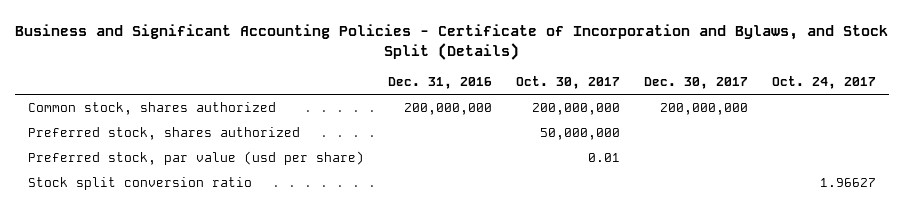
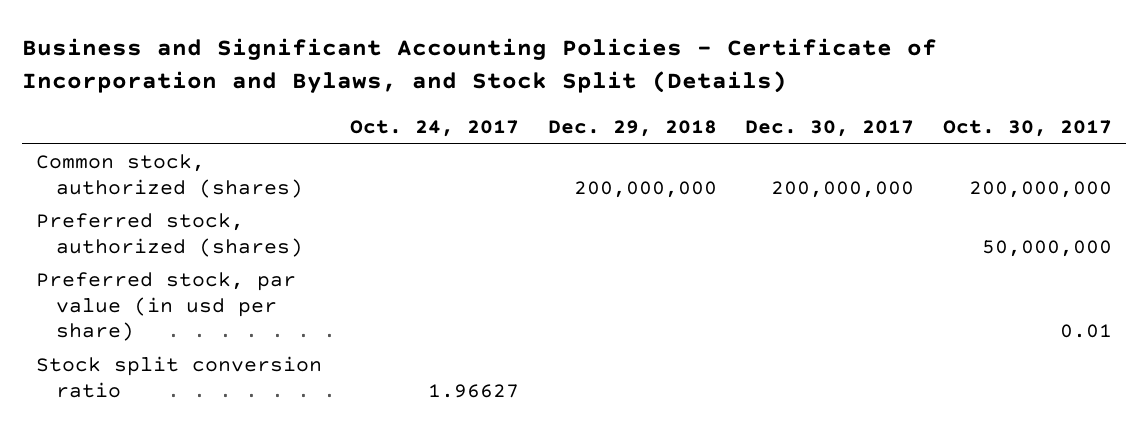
- | Dec. 31, 2016 | Oct. 30, 2017 | Dec. 30, 2017 | Oct. 24, 2017
+ | Oct. 24, 2017 | Dec. 29, 2018 | Dec. 30, 2017 | Oct. 30, 2017
- Common stock, shares authorized | 200,000,000 | 200,000,000 | 200,000,000 |
- Preferred stock, shares authorized | | 50,000,000 | |
- Preferred stock, par value (usd per share) | | 0.01 | |
+ Common stock, authorized (shares) | | 200,000,000 | 200,000,000 | 200,000,000
+ Preferred stock, authorized (shares) | | | | 50,000,000
+ Preferred stock, par value (in usd per share) | | | | 0.01

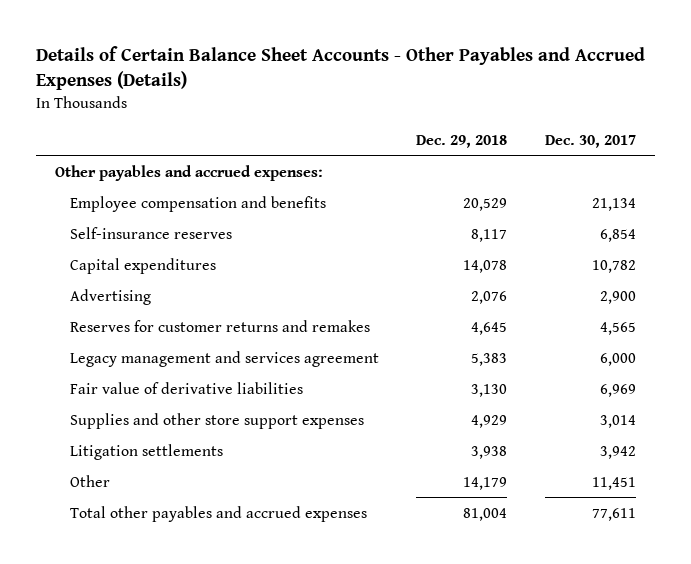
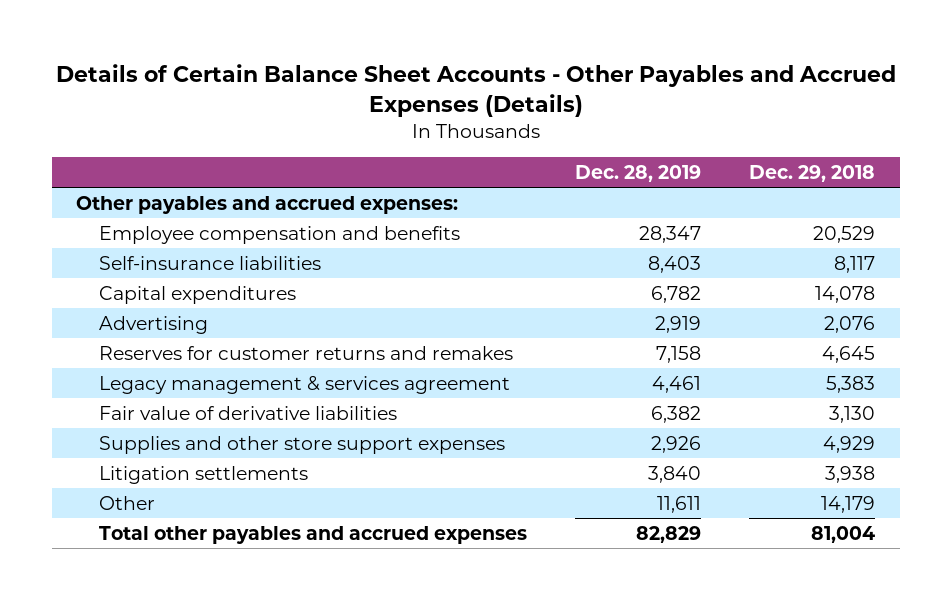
- | Dec. 29, 2018 | Dec. 30, 2017
+ | Dec. 28, 2019 | Dec. 29, 2018
- Self-insurance reserves | 8,117 | 6,854
+ Self-insurance liabilities | 8,403 | 8,117
- Legacy management and services agreement | 5,383 | 6,000
+ Legacy management & services agreement | 4,461 | 5,383

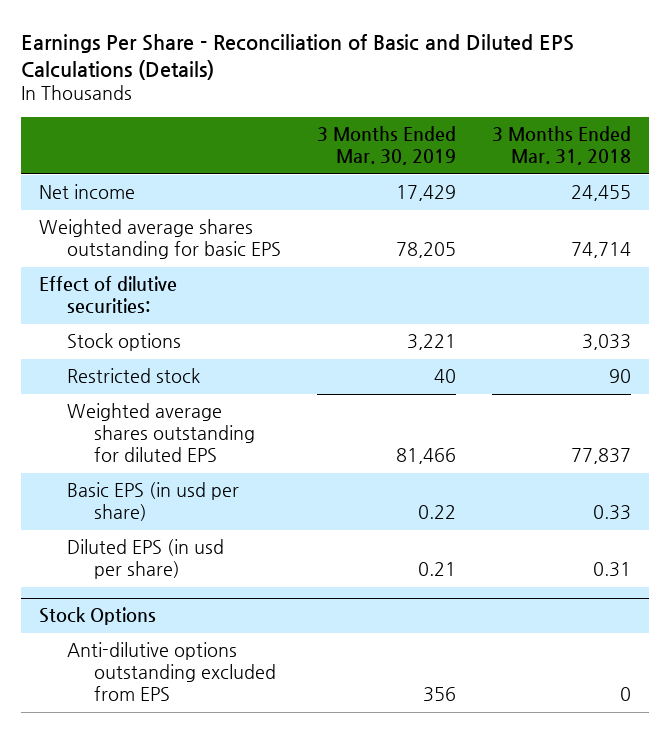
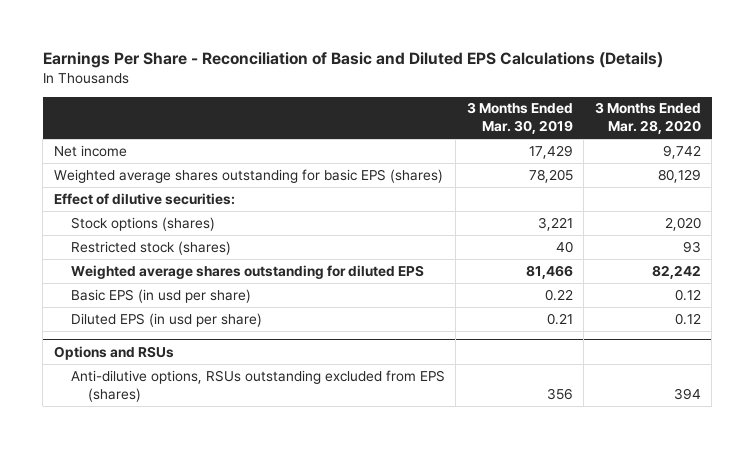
- | 3 Months Ended Mar. 30, 2019 | 3 Months Ended Mar. 31, 2018
+ | 3 Months Ended Mar. 30, 2019 | 3 Months Ended Mar. 28, 2020
- Weighted average shares outstanding for basic EPS | 78,205 | 74,714
+ Weighted average shares outstanding for basic EPS (shares) | 78,205 | 80,129
- Stock options | 3,221 | 3,033
- Restricted stock | 40 | 90
+ Stock options (shares) | 3,221 | 2,020
+ Restricted stock (shares) | 40 | 93
- Stock Options
- Anti-dilutive options outstanding excluded from EPS | 356 | 0
+ Options and RSUs
+ Anti-dilutive options, RSUs outstanding excluded from EPS (shares) | 356 | 394

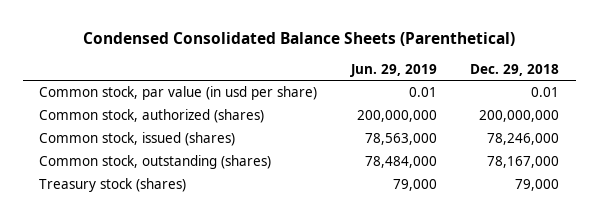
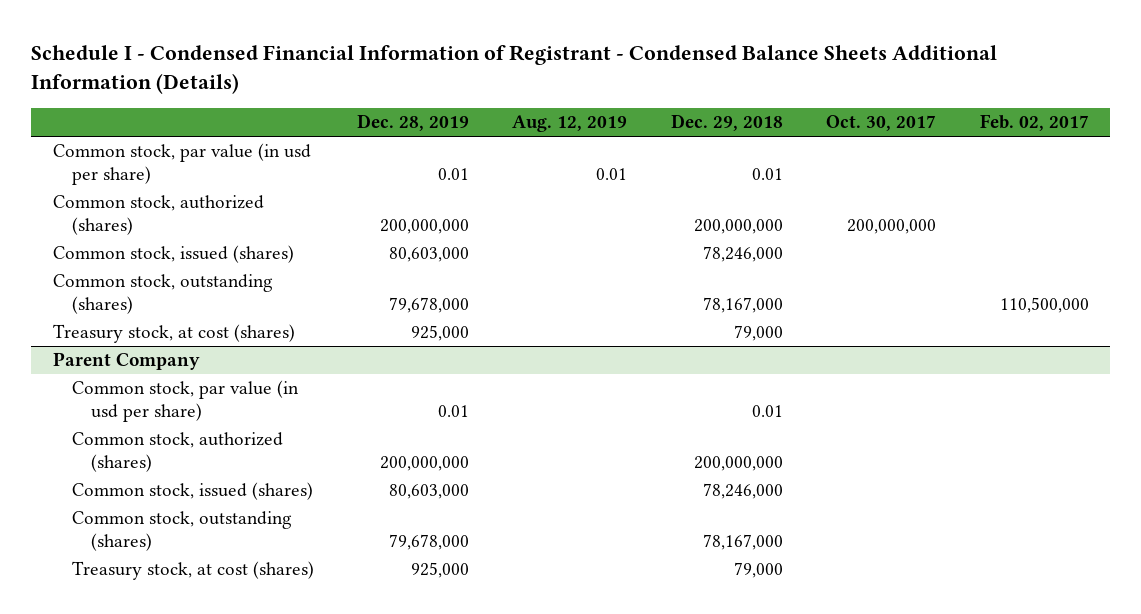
- Condensed Consolidated Balance Sheets (Parenthetical)
+ Schedule I - Condensed Financial Information of Registrant - Condensed Balance Sheets Additional Information (Details)
- | Jun. 29, 2019 | Dec. 29, 2018
+ | Dec. 28, 2019 | Aug. 12, 2019 | Dec. 29, 2018 | Oct. 30, 2017 | Feb. 02, 2017
- Treasury stock (shares) | 79,000 | 79,000
+ Treasury stock, at cost (shares) | 925,000 | | 79,000 | |
+ Parent Company
+ Common stock, par value (in usd per share) | 0.01 | | 0.01 | |
+ Common stock, authorized (shares) | 200,000,000 | | 200,000,000 | |
+ Common stock, issued (shares) | 80,603,000 | | 78,246,000 | |
+ Common stock, outstanding (shares) | 79,678,000 | | 78,167,000 | |
+ Treasury stock, at cost (shares) | 925,000 | | 79,000 | |

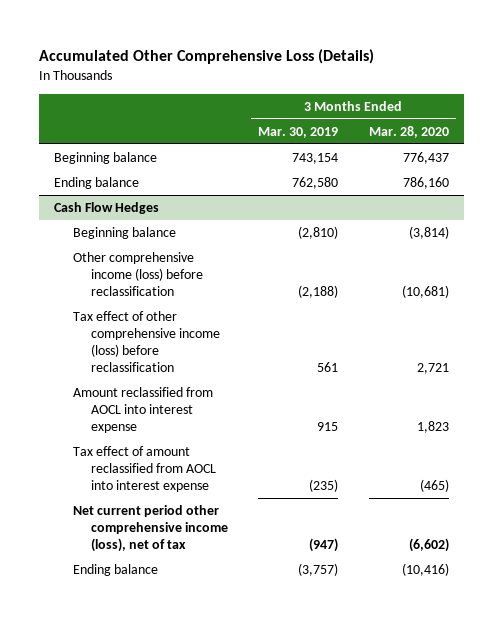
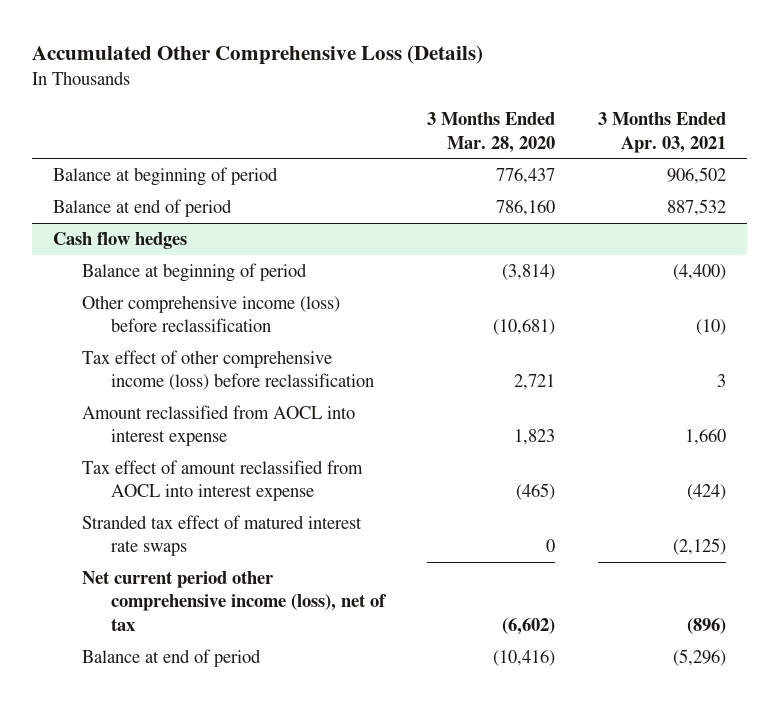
- | 3 Months Ended Mar. 30, 2019 | 3 Months Ended Mar. 28, 2020
+ | 3 Months Ended Mar. 28, 2020 | 3 Months Ended Apr. 03, 2021
- Beginning balance | 743,154 | 776,437
- Ending balance | 762,580 | 786,160
- Cash Flow Hedges
- Beginning balance | (2,810) | (3,814)
+ Balance at beginning of period | 776,437 | 906,502
+ Balance at end of period | 786,160 | 887,532
+ Cash flow hedges
+ Balance at beginning of period | (3,814) | (4,400)
+ Stranded tax effect of matured interest rate swaps | 0 | (2,125)
- Ending balance | (3,757) | (10,416)
+ Balance at end of period | (10,416) | (5,296)

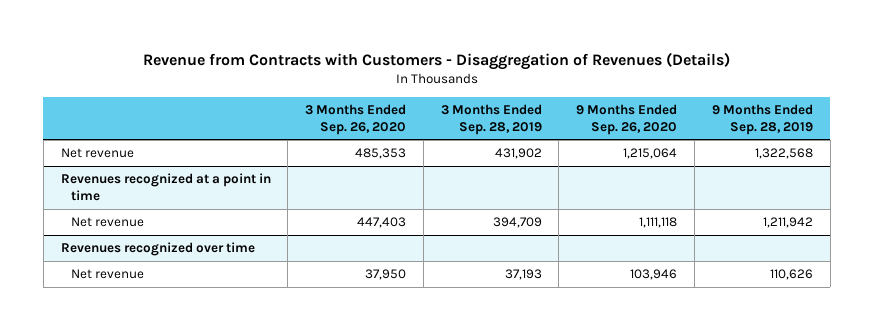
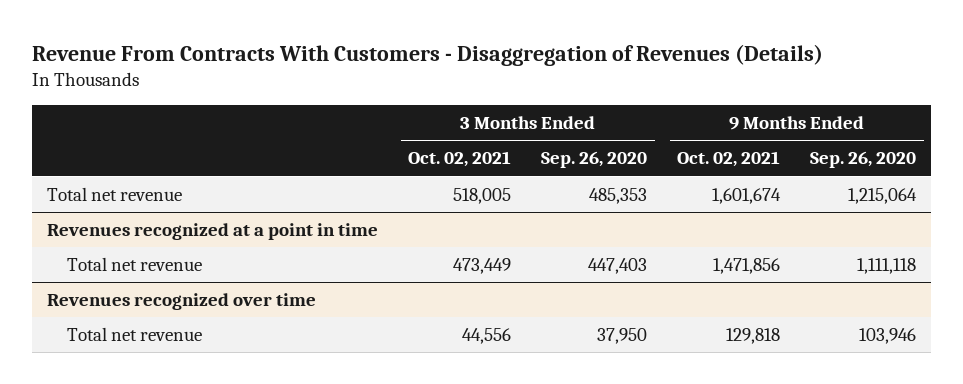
- Revenue from Contracts with Customers - Disaggregation of Revenues (Details)
+ Revenue From Contracts With Customers - Disaggregation of Revenues (Details)
- | 3 Months Ended Sep. 26, 2020 | 3 Months Ended Sep. 28, 2019 | 9 Months Ended Sep. 26, 2020 | 9 Months Ended Sep. 28, 2019
+ | 3 Months Ended Oct. 02, 2021 | 3 Months Ended Sep. 26, 2020 | 9 Months Ended Oct. 02, 2021 | 9 Months Ended Sep. 26, 2020
- Net revenue | 485,353 | 431,902 | 1,215,064 | 1,322,568
+ Total net revenue | 518,005 | 485,353 | 1,601,674 | 1,215,064
@ Revenues recognized at a point in time
- Net revenue | 447,403 | 394,709 | 1,111,118 | 1,211,942
+ Total net revenue | 473,449 | 447,403 | 1,471,856 | 1,111,118
@ Revenues recognized over time
- Net revenue | 37,950 | 37,193 | 103,946 | 110,626
+ Total net revenue | 44,556 | 37,950 | 129,818 | 103,946

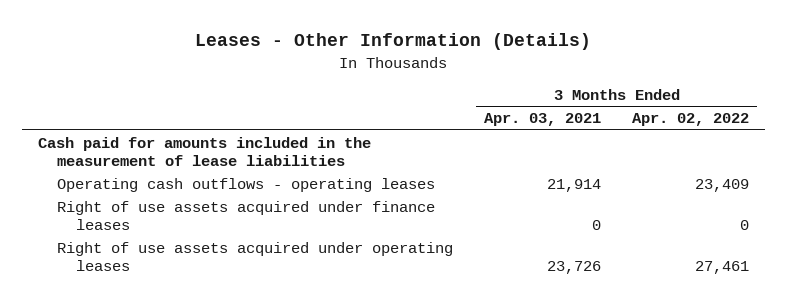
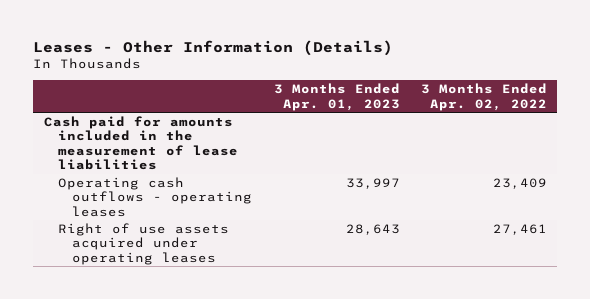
- | 3 Months Ended Apr. 03, 2021 | 3 Months Ended Apr. 02, 2022
+ | 3 Months Ended Apr. 01, 2023 | 3 Months Ended Apr. 02, 2022
- Right of use assets acquired under finance leases | 0 | 0

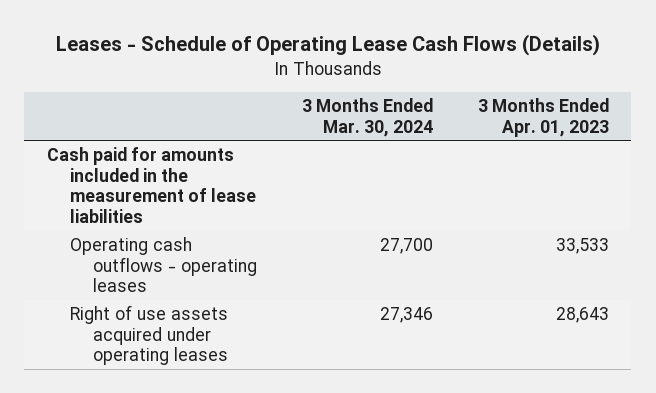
- Leases - Other Information (Details)
+ Leases - Schedule of Operating Lease Cash Flows (Details)
- | 3 Months Ended Apr. 01, 2023 | 3 Months Ended Apr. 02, 2022
+ | 3 Months Ended Mar. 30, 2024 | 3 Months Ended Apr. 01, 2023
- Operating cash outflows - operating leases | 33,997 | 23,409
+ Operating cash outflows - operating leases | 27,700 | 33,533

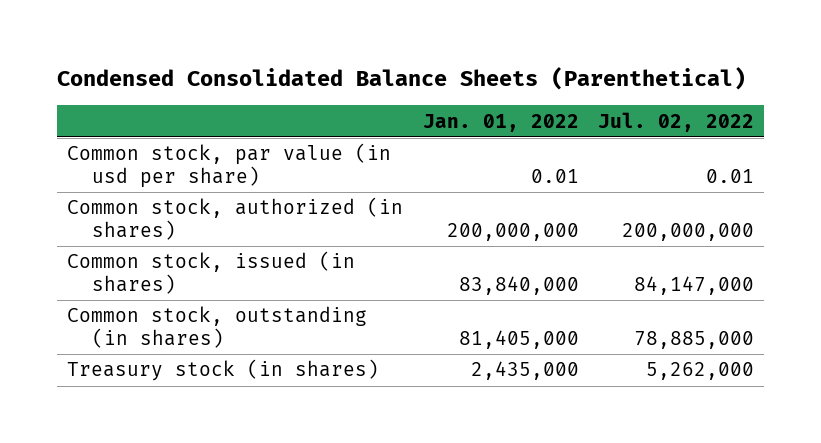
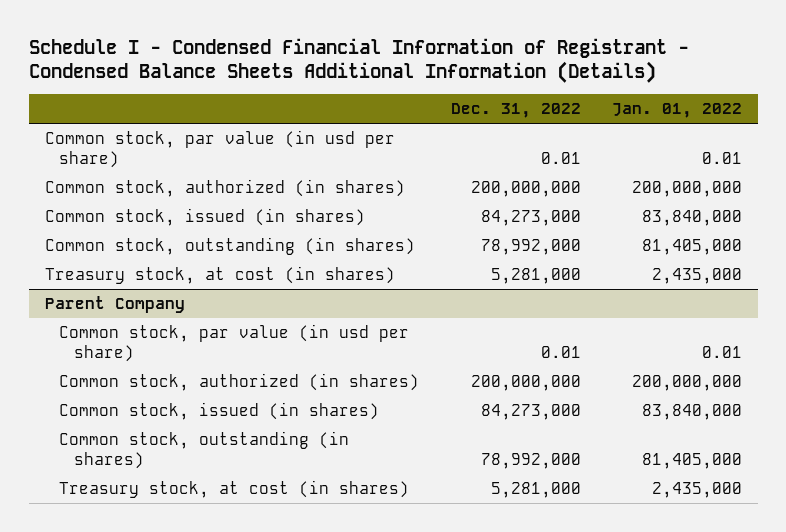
- Condensed Consolidated Balance Sheets (Parenthetical)
+ Schedule I - Condensed Financial Information of Registrant - Condensed Balance Sheets Additional Information (Details)
- | Jan. 01, 2022 | Jul. 02, 2022
+ | Dec. 31, 2022 | Jan. 01, 2022
- Treasury stock (in shares) | 2,435,000 | 5,262,000
+ Treasury stock, at cost (in shares) | 5,281,000 | 2,435,000
+ Parent Company
+ Common stock, par value (in usd per share) | 0.01 | 0.01
+ Common stock, authorized (in shares) | 200,000,000 | 200,000,000
+ Common stock, issued (in shares) | 84,273,000 | 83,840,000
+ Common stock, outstanding (in shares) | 78,992,000 | 81,405,000
+ Treasury stock, at cost (in shares) | 5,281,000 | 2,435,000

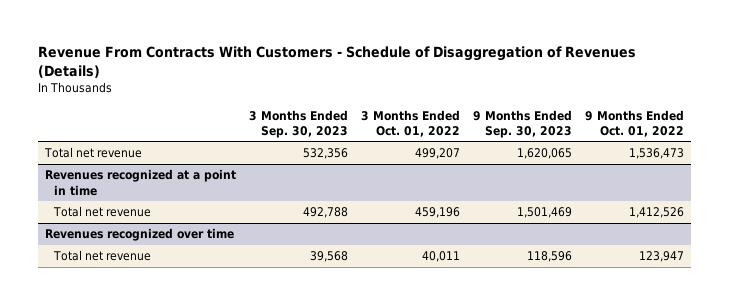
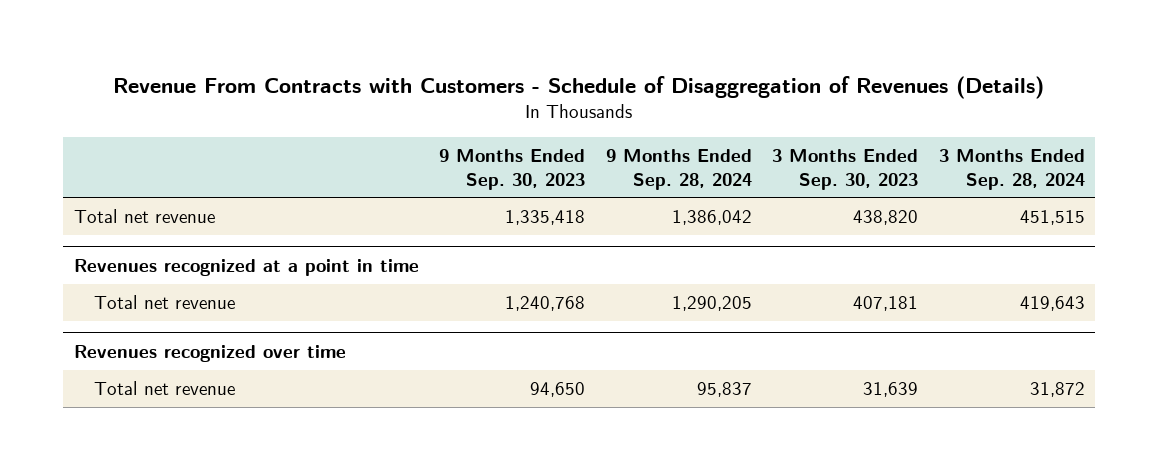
- Revenue From Contracts With Customers - Schedule of Disaggregation of Revenues (Details)
+ Revenue From Contracts with Customers - Schedule of Disaggregation of Revenues (Details)
- | 3 Months Ended Sep. 30, 2023 | 3 Months Ended Oct. 01, 2022 | 9 Months Ended Sep. 30, 2023 | 9 Months Ended Oct. 01, 2022
+ | 9 Months Ended Sep. 30, 2023 | 9 Months Ended Sep. 28, 2024 | 3 Months Ended Sep. 30, 2023 | 3 Months Ended Sep. 28, 2024
- Total net revenue | 532,356 | 499,207 | 1,620,065 | 1,536,473
+ Total net revenue | 1,335,418 | 1,386,042 | 438,820 | 451,515
@ Revenues recognized at a point in time
- Total net revenue | 492,788 | 459,196 | 1,501,469 | 1,412,526
+ Total net revenue | 1,240,768 | 1,290,205 | 407,181 | 419,643
@ Revenues recognized over time
- Total net revenue | 39,568 | 40,011 | 118,596 | 123,947
+ Total net revenue | 94,650 | 95,837 | 31,639 | 31,872

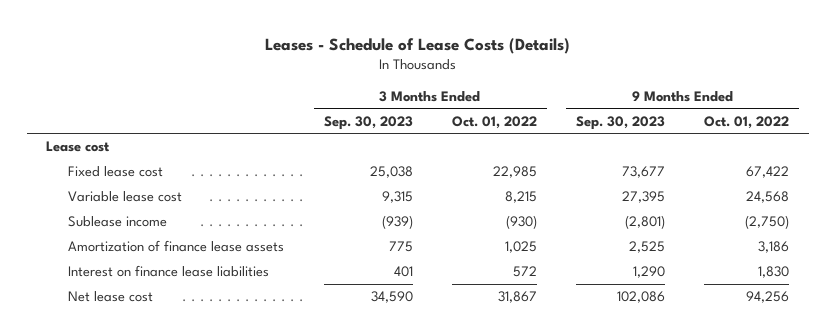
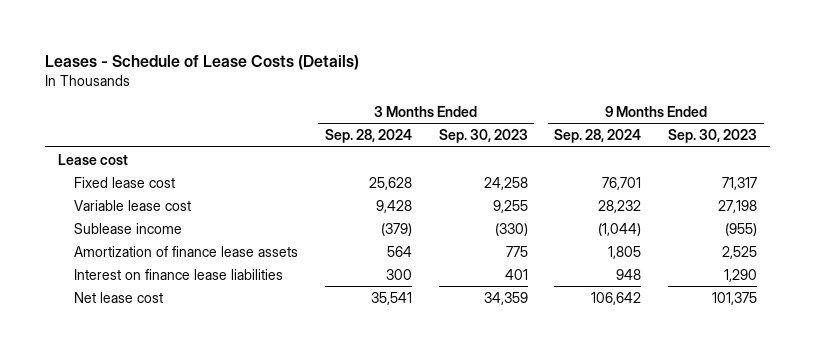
- | 3 Months Ended Sep. 30, 2023 | 3 Months Ended Oct. 01, 2022 | 9 Months Ended Sep. 30, 2023 | 9 Months Ended Oct. 01, 2022
+ | 3 Months Ended Sep. 28, 2024 | 3 Months Ended Sep. 30, 2023 | 9 Months Ended Sep. 28, 2024 | 9 Months Ended Sep. 30, 2023
- Fixed lease cost | 25,038 | 22,985 | 73,677 | 67,422
- Variable lease cost | 9,315 | 8,215 | 27,395 | 24,568
- Sublease income | (939) | (930) | (2,801) | (2,750)
+ Fixed lease cost | 25,628 | 24,258 | 76,701 | 71,317
+ Variable lease cost | 9,428 | 9,255 | 28,232 | 27,198
+ Sublease income | (379) | (330) | (1,044) | (955)
- Net lease cost | 34,590 | 31,867 | 102,086 | 94,256
+ Net lease cost | 35,541 | 34,359 | 106,642 | 101,375

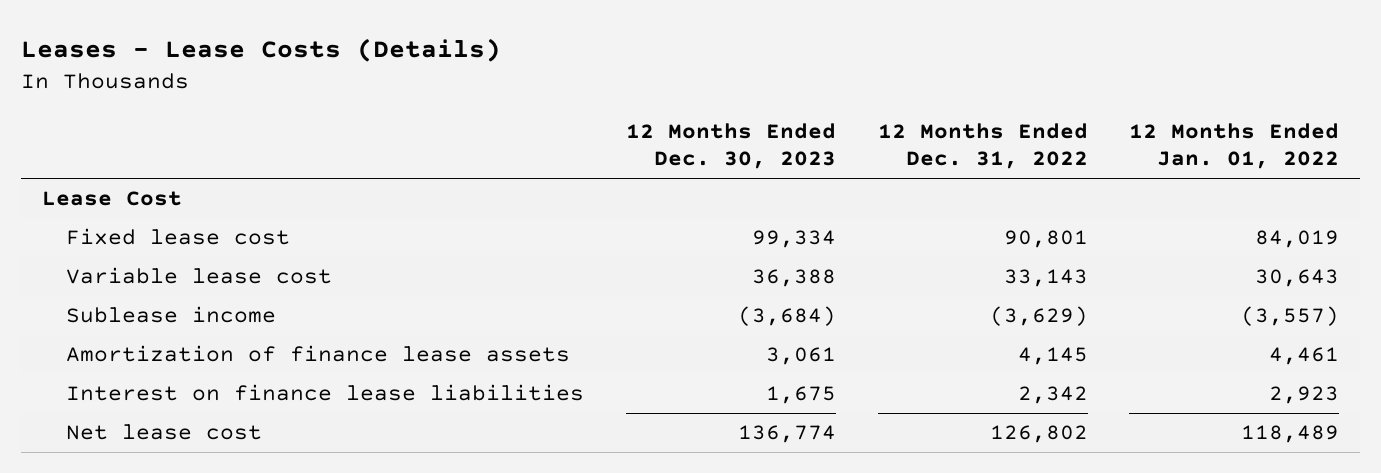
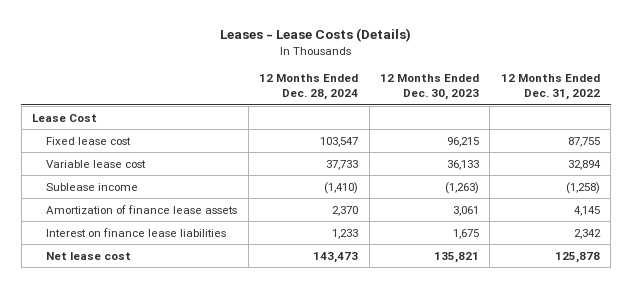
- | 12 Months Ended Dec. 30, 2023 | 12 Months Ended Dec. 31, 2022 | 12 Months Ended Jan. 01, 2022
+ | 12 Months Ended Dec. 28, 2024 | 12 Months Ended Dec. 30, 2023 | 12 Months Ended Dec. 31, 2022
- Fixed lease cost | 99,334 | 90,801 | 84,019
- Variable lease cost | 36,388 | 33,143 | 30,643
- Sublease income | (3,684) | (3,629) | (3,557)
+ Fixed lease cost | 103,547 | 96,215 | 87,755
+ Variable lease cost | 37,733 | 36,133 | 32,894
+ Sublease income | (1,410) | (1,263) | (1,258)
- Net lease cost | 136,774 | 126,802 | 118,489
+ Net lease cost | 143,473 | 135,821 | 125,878

